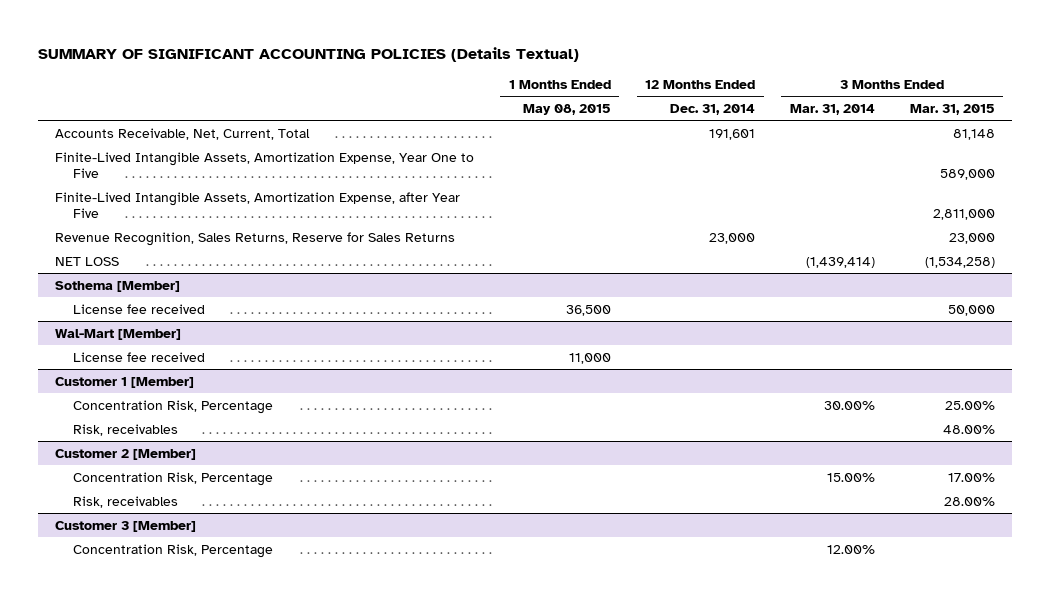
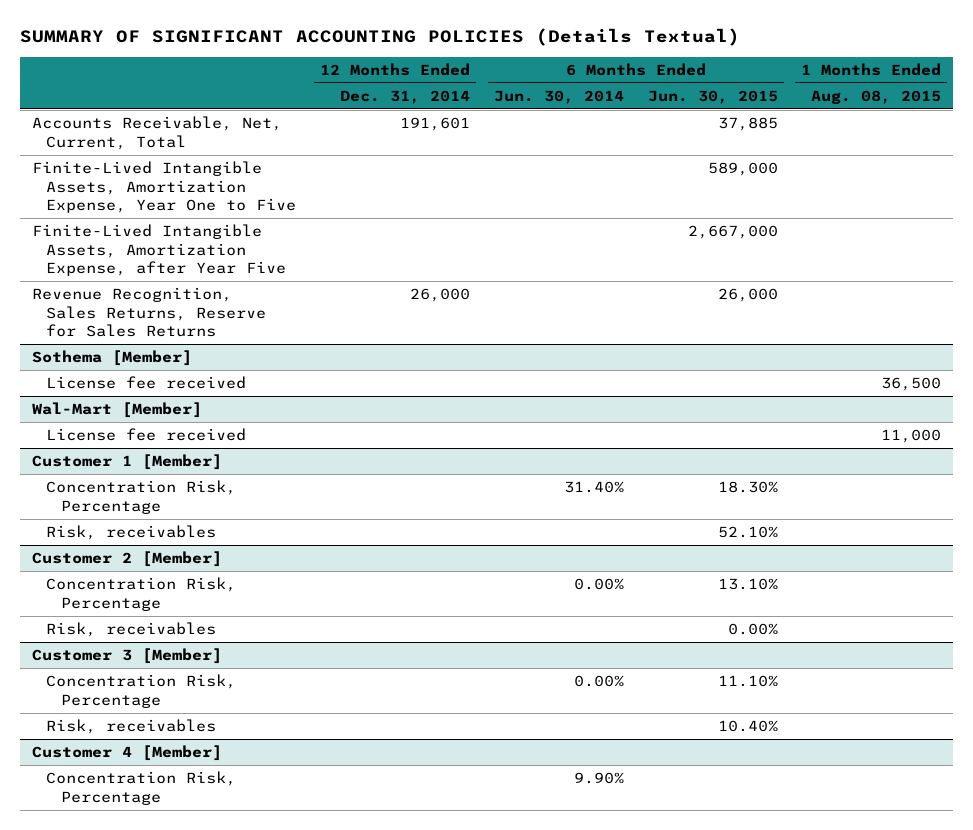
- | 1 Months Ended May 08, 2015 | 12 Months Ended Dec. 31, 2014 | 3 Months Ended Mar. 31, 2014 | 3 Months Ended Mar. 31, 2015
+ | 12 Months Ended Dec. 31, 2014 | 6 Months Ended Jun. 30, 2014 | 6 Months Ended Jun. 30, 2015 | 1 Months Ended Aug. 08, 2015
- Revenue Recognition, Sales Returns, Reserve for Sales Returns | | 23,000 | | 23,000
- NET LOSS | | | (1,439,414) | (1,534,258)
+ Revenue Recognition, Sales Returns, Reserve for Sales Returns | 26,000 | | 26,000 |
@ Customer 3 [Member]
+ Risk, receivables | | | 10.40% |
+ Customer 4 [Member]
+ Concentration Risk, Percentage | | 9.90% | |

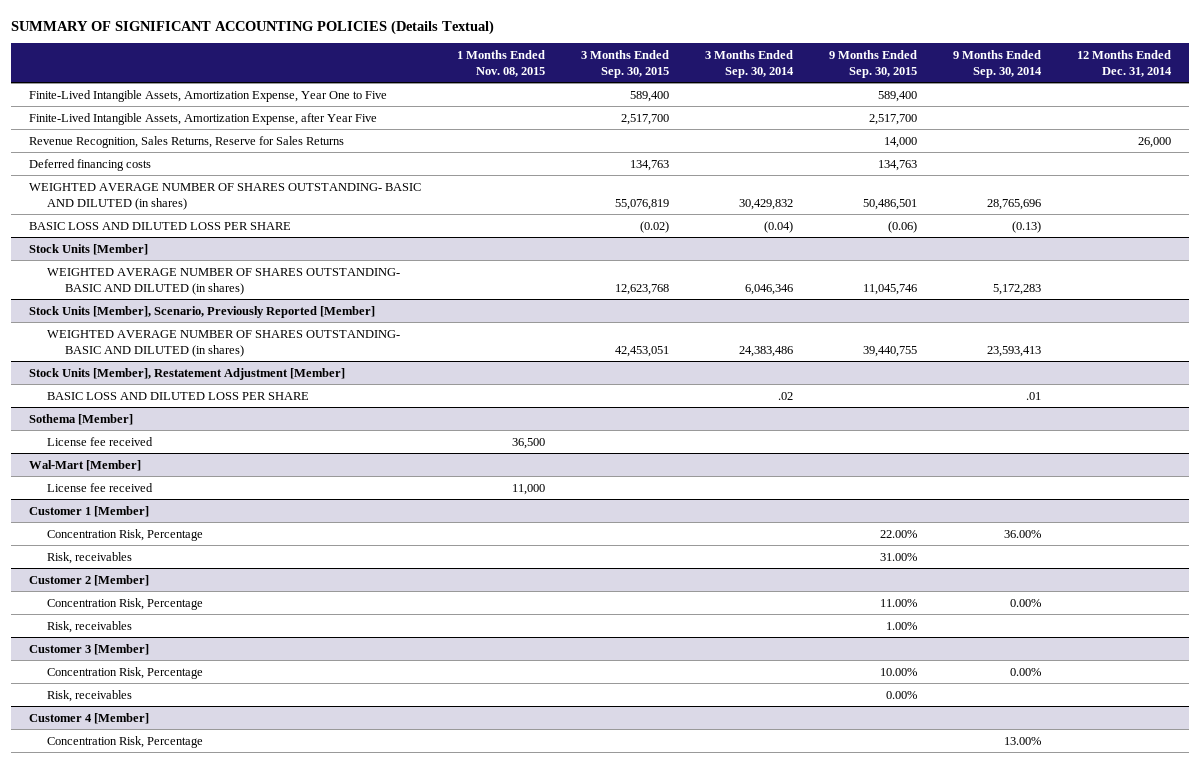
- | 12 Months Ended Dec. 31, 2014 | 6 Months Ended Jun. 30, 2014 | 6 Months Ended Jun. 30, 2015 | 1 Months Ended Aug. 08, 2015
+ | 1 Months Ended Nov. 08, 2015 | 3 Months Ended Sep. 30, 2015 | 3 Months Ended Sep. 30, 2014 | 9 Months Ended Sep. 30, 2015 | 9 Months Ended Sep. 30, 2014 | 12 Months Ended Dec. 31, 2014
- Accounts Receivable, Net, Current, Total | 191,601 | | 37,885 |
+ Deferred financing costs | | 134,763 | | 134,763 | |
+ WEIGHTED AVERAGE NUMBER OF SHARES OUTSTANDING- BASIC AND DILUTED (in shares) | | 55,076,819 | 30,429,832 | 50,486,501 | 28,765,696 |
+ BASIC LOSS AND DILUTED LOSS PER SHARE | | (0.02) | (0.04) | (0.06) | (0.13) |
+ Stock Units [Member]
+ WEIGHTED AVERAGE NUMBER OF SHARES OUTSTANDING- BASIC AND DILUTED (in shares) | | 12,623,768 | 6,046,346 | 11,045,746 | 5,172,283 |
+ Stock Units [Member], Scenario, Previously Reported [Member]
+ WEIGHTED AVERAGE NUMBER OF SHARES OUTSTANDING- BASIC AND DILUTED (in shares) | | 42,453,051 | 24,383,486 | 39,440,755 | 23,593,413 |
+ Stock Units [Member], Restatement Adjustment [Member]
+ BASIC LOSS AND DILUTED LOSS PER SHARE | | | .02 | | .01 |

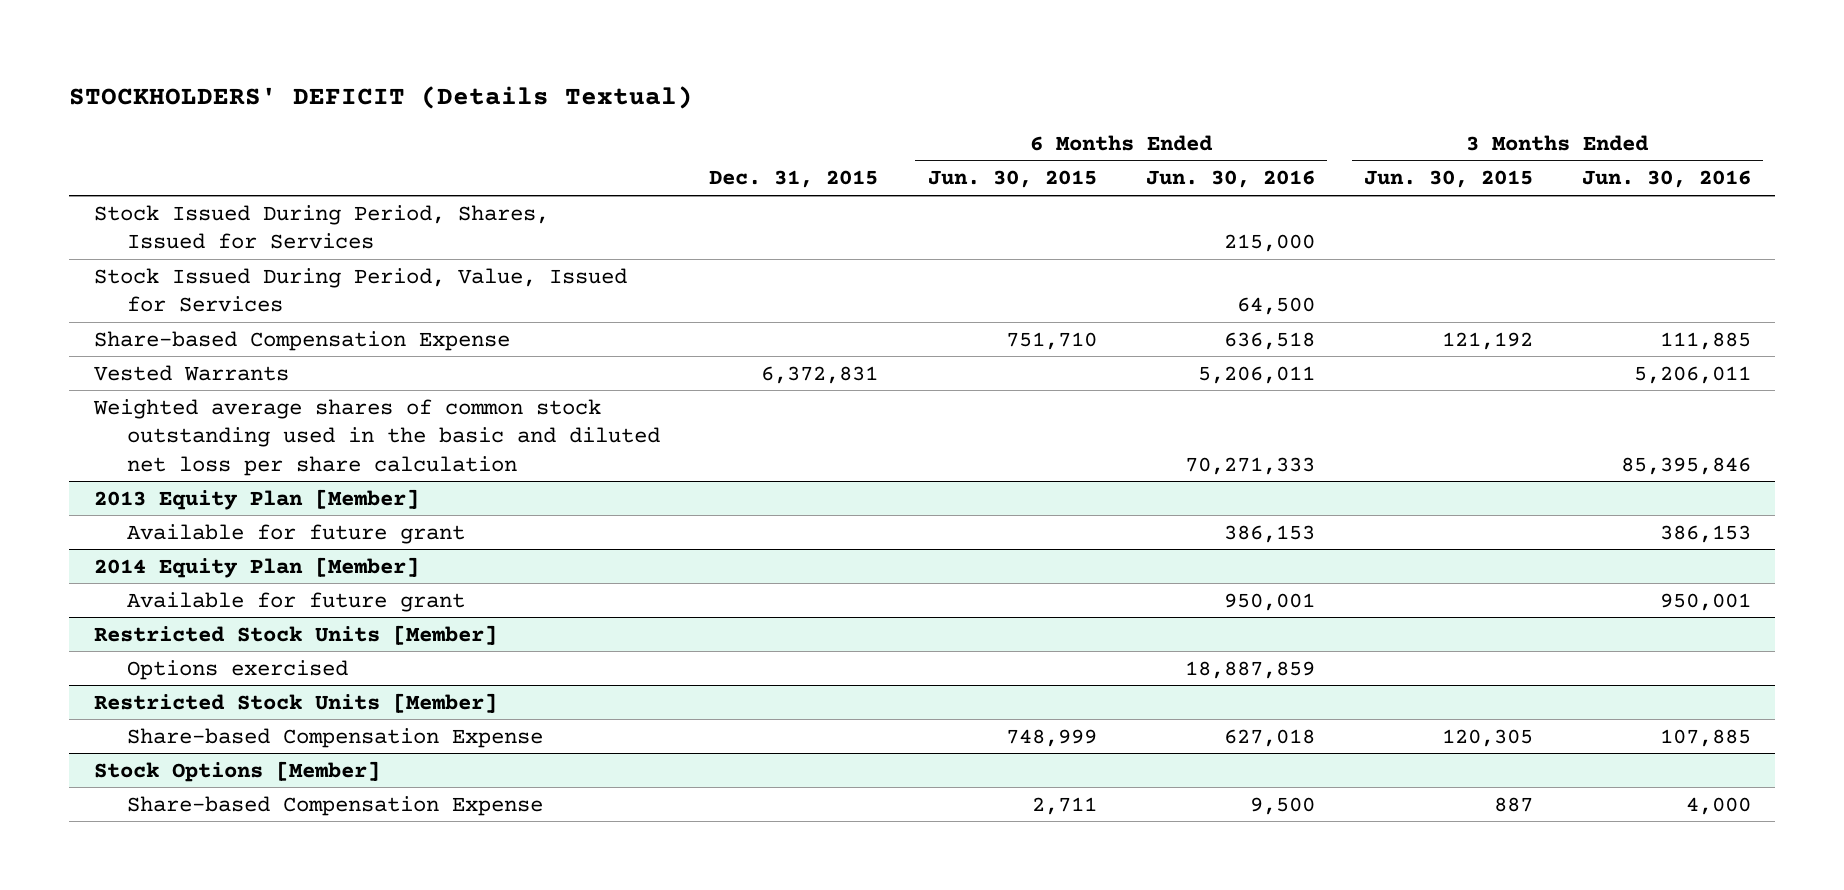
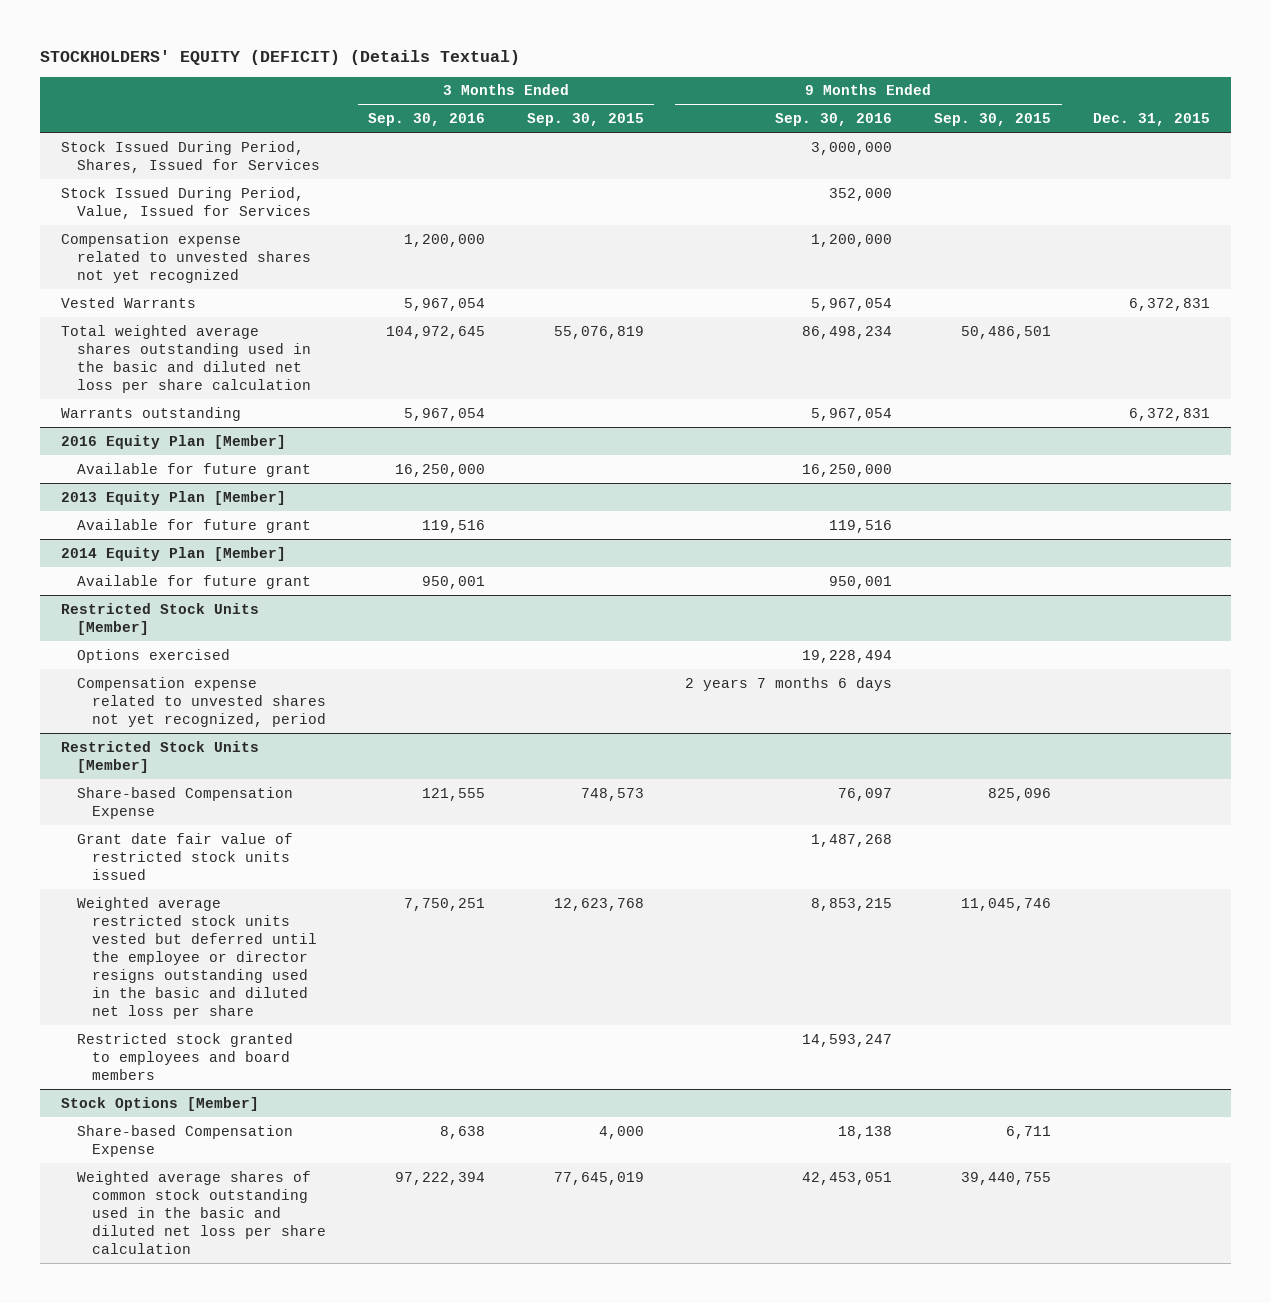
- STOCKHOLDERS' DEFICIT (Details Textual)
+ STOCKHOLDERS' EQUITY (DEFICIT) (Details Textual)
- | Dec. 31, 2015 | 6 Months Ended Jun. 30, 2015 | 6 Months Ended Jun. 30, 2016 | 3 Months Ended Jun. 30, 2015 | 3 Months Ended Jun. 30, 2016
+ | 3 Months Ended Sep. 30, 2016 | 3 Months Ended Sep. 30, 2015 | 9 Months Ended Sep. 30, 2016 | 9 Months Ended Sep. 30, 2015 | Dec. 31, 2015
- Share-based Compensation Expense | | 751,710 | 636,518 | 121,192 | 111,885
+ Compensation expense related to unvested shares not yet recognized | 1,200,000 | | 1,200,000 | |
- Weighted average shares of common stock outstanding used in the basic and diluted net loss per share calculation | | | 70,271,333 | | 85,395,846
+ Total weighted average shares outstanding used in the basic and diluted net loss per share calculation | 104,972,645 | 55,076,819 | 86,498,234 | 50,486,501 |
+ Warrants outstanding | 5,967,054 | | 5,967,054 | | 6,372,831
+ 2016 Equity Plan [Member]
+ Available for future grant | 16,250,000 | | 16,250,000 | |
@ Restricted Stock Units [Member]
+ Compensation expense related to unvested shares not yet recognized, period | | | 2 years 7 months 6 days | |
+ Grant date fair value of restricted stock units issued | | | 1,487,268 | |
+ Weighted average restricted stock units vested but deferred until the employee or director resigns outstanding used in the basic and diluted net loss per share | 7,750,251 | 12,623,768 | 8,853,215 | 11,045,746 |
+ Restricted stock granted to employees and board members | | | 14,593,247 | |
@ Stock Options [Member]
+ Weighted average shares of common stock outstanding used in the basic and diluted net loss per share calculation | 97,222,394 | 77,645,019 | 42,453,051 | 39,440,755 |

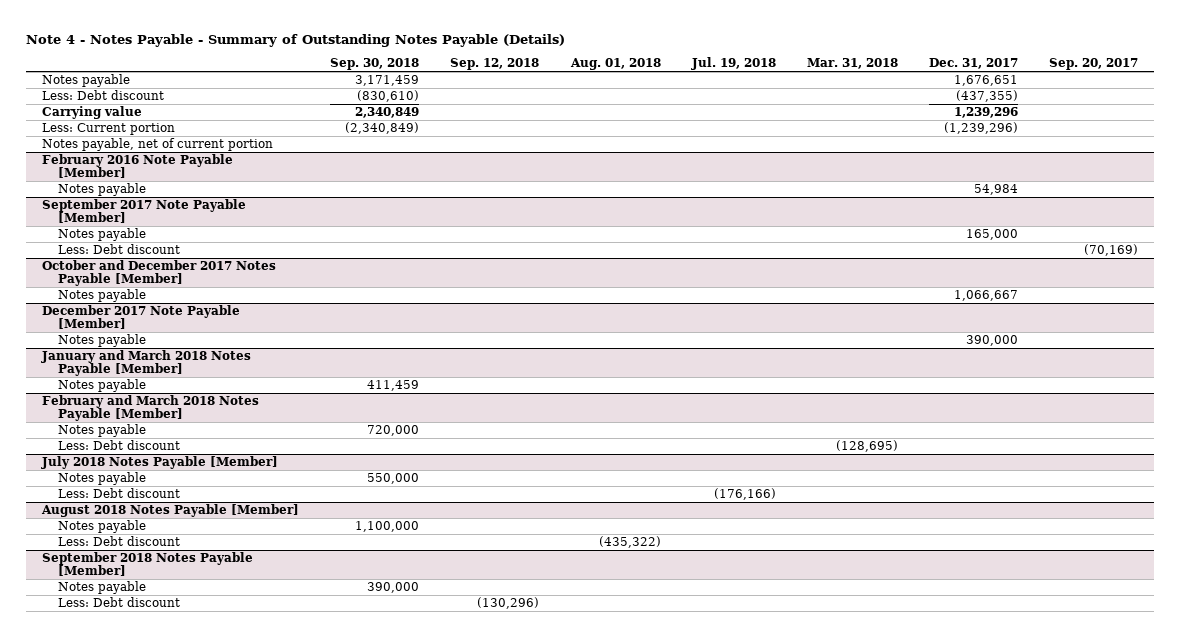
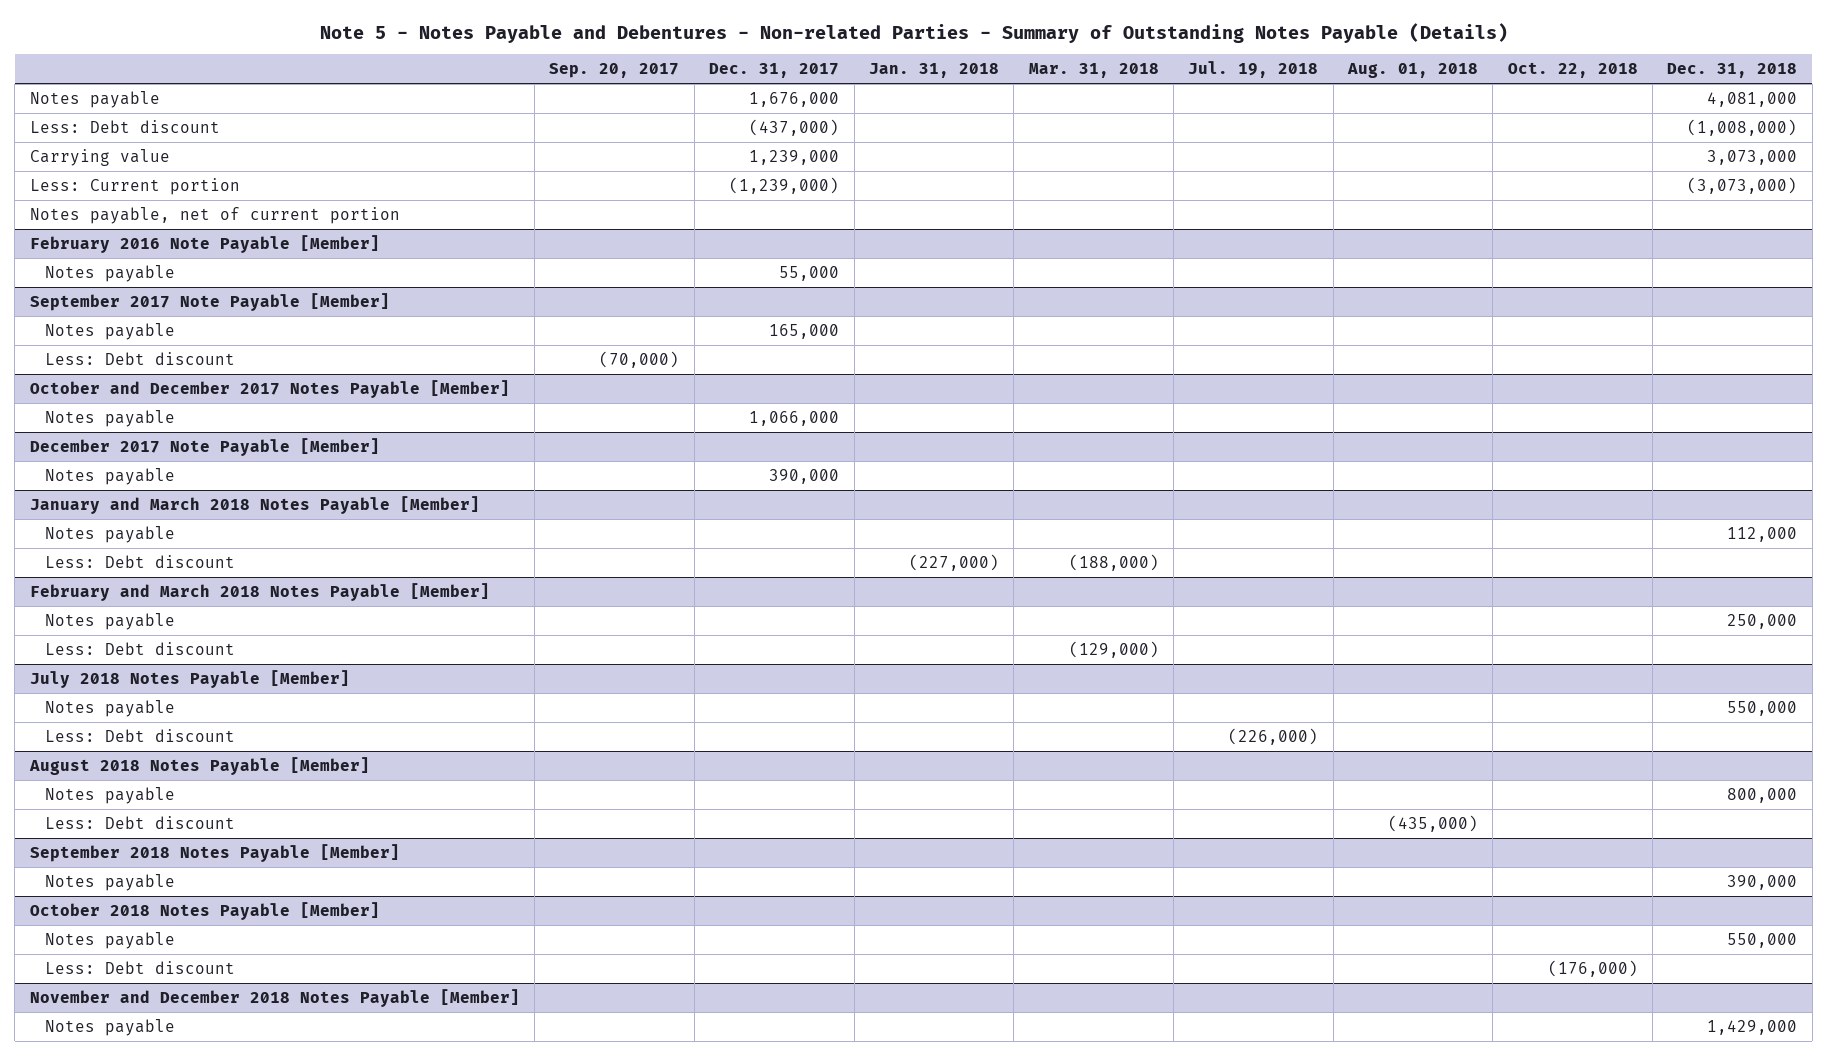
- Note 4 - Notes Payable - Summary of Outstanding Notes Payable (Details)
+ Note 5 - Notes Payable and Debentures - Non-related Parties - Summary of Outstanding Notes Payable (Details)
- | Sep. 30, 2018 | Sep. 12, 2018 | Aug. 01, 2018 | Jul. 19, 2018 | Mar. 31, 2018 | Dec. 31, 2017 | Sep. 20, 2017
+ | Sep. 20, 2017 | Dec. 31, 2017 | Jan. 31, 2018 | Mar. 31, 2018 | Jul. 19, 2018 | Aug. 01, 2018 | Oct. 22, 2018 | Dec. 31, 2018
- Notes payable | 3,171,459 | | | | | 1,676,651 |
- Less: Debt discount | (830,610) | | | | | (437,355) |
- Carrying value | 2,340,849 | | | | | 1,239,296 |
- Less: Current portion | (2,340,849) | | | | | (1,239,296) |
+ Notes payable | | 1,676,000 | | | | | | 4,081,000
+ Less: Debt discount | | (437,000) | | | | | | (1,008,000)
+ Carrying value | | 1,239,000 | | | | | | 3,073,000
+ Less: Current portion | | (1,239,000) | | | | | | (3,073,000)
@ February 2016 Note Payable [Member]
- Notes payable | | | | | | 54,984 |
+ Notes payable | | 55,000 | | | | | |
@ September 2017 Note Payable [Member]
- Less: Debt discount | | | | | | | (70,169)
+ Less: Debt discount | (70,000) | | | | | | |
@ October and December 2017 Notes Payable [Member]
- Notes payable | | | | | | 1,066,667 |
+ Notes payable | | 1,066,000 | | | | | |
@ January and March 2018 Notes Payable [Member]
+ Less: Debt discount | | | (227,000) | (188,000) | | | |
@ February and March 2018 Notes Payable [Member]
- Less: Debt discount | | | | | (128,695) | |
+ Less: Debt discount | | | | (129,000) | | | |
@ July 2018 Notes Payable [Member]
- Less: Debt discount | | | | (176,166) | | |
+ Less: Debt discount | | | | | (226,000) | | |
@ August 2018 Notes Payable [Member]
- Less: Debt discount | | | (435,322) | | | |
+ Less: Debt discount | | | | | | (435,000) | |
@ September 2018 Notes Payable [Member]
- Less: Debt discount | | (130,296) | | | | |
+ October 2018 Notes Payable [Member]
+ Notes payable | | | | | | | | 550,000
+ Less: Debt discount | | | | | | | (176,000) |
+ November and December 2018 Notes Payable [Member]
+ Notes payable | | | | | | | | 1,429,000

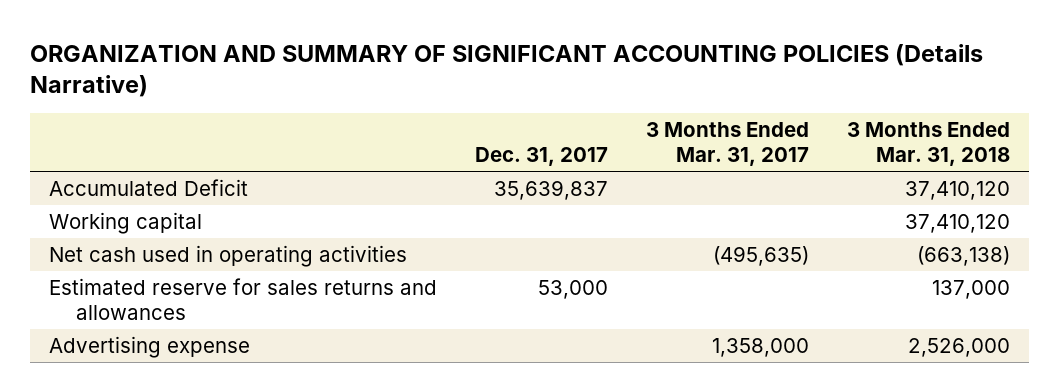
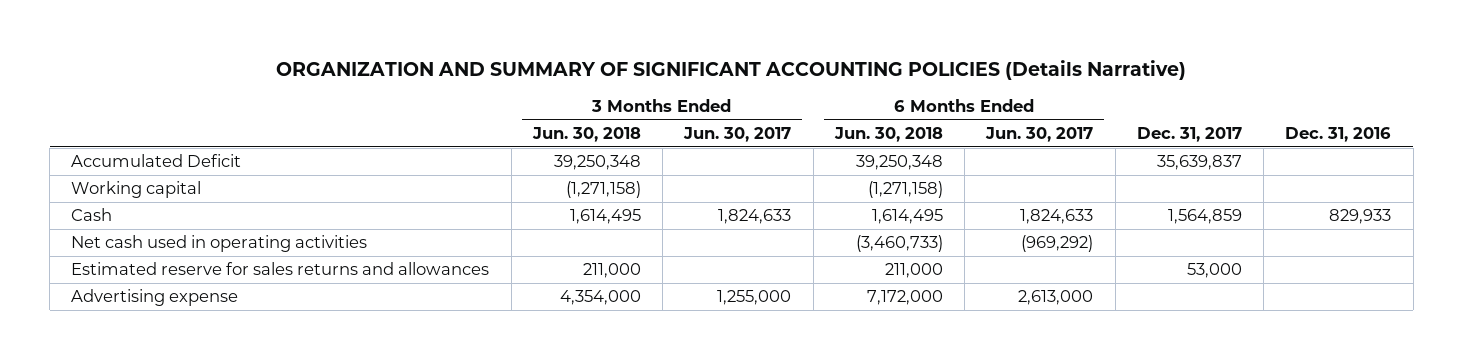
- | Dec. 31, 2017 | 3 Months Ended Mar. 31, 2017 | 3 Months Ended Mar. 31, 2018
+ | 3 Months Ended Jun. 30, 2018 | 3 Months Ended Jun. 30, 2017 | 6 Months Ended Jun. 30, 2018 | 6 Months Ended Jun. 30, 2017 | Dec. 31, 2017 | Dec. 31, 2016
+ Cash | 1,614,495 | 1,824,633 | 1,614,495 | 1,824,633 | 1,564,859 | 829,933

